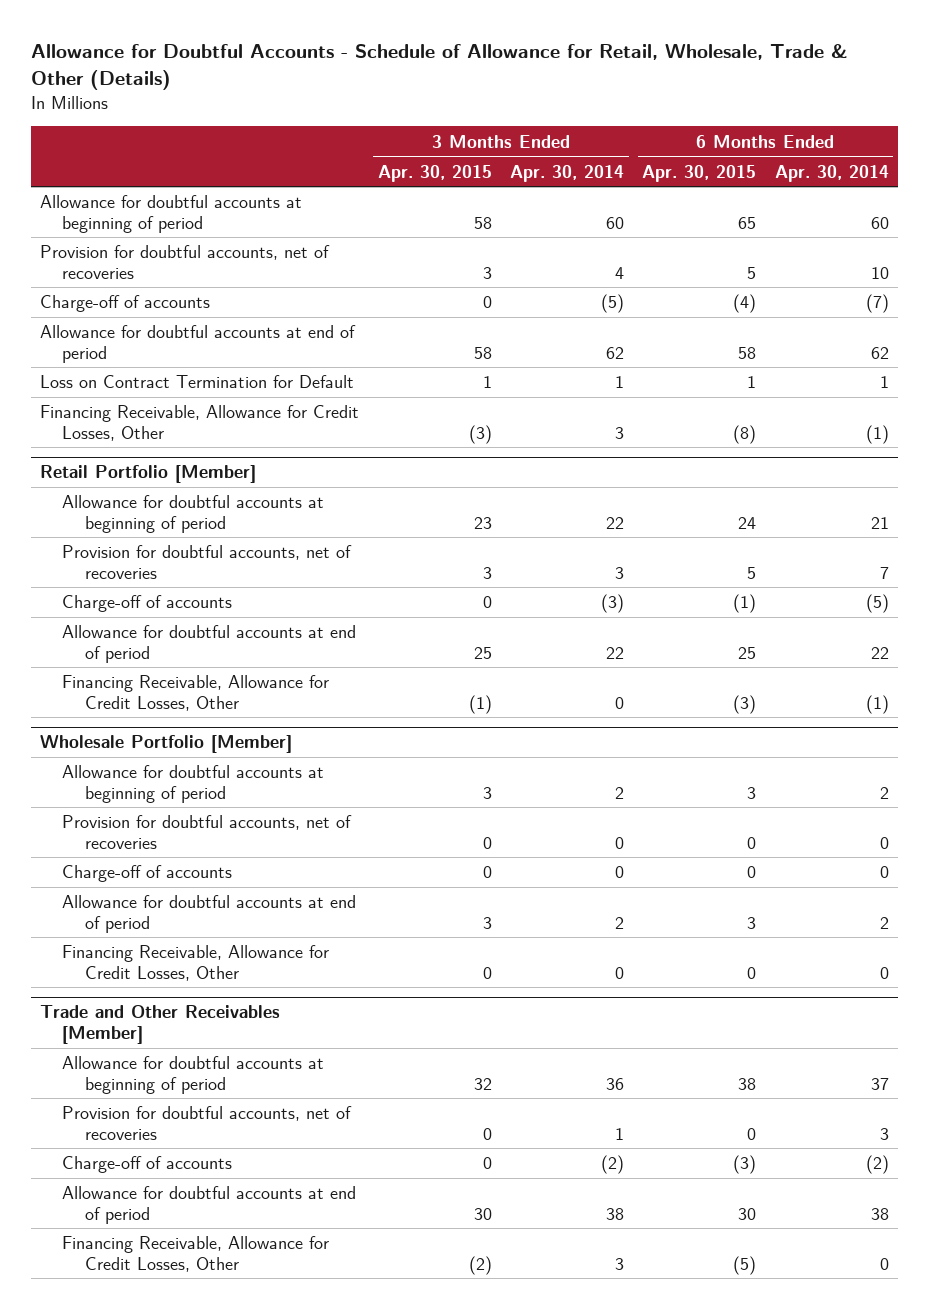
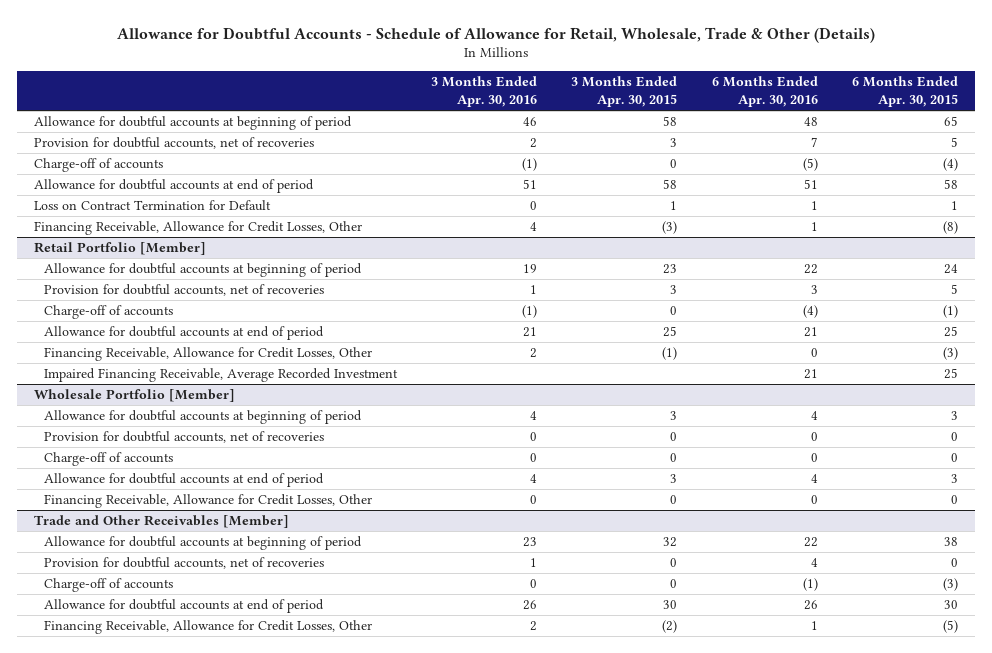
- | 3 Months Ended Apr. 30, 2015 | 3 Months Ended Apr. 30, 2014 | 6 Months Ended Apr. 30, 2015 | 6 Months Ended Apr. 30, 2014
+ | 3 Months Ended Apr. 30, 2016 | 3 Months Ended Apr. 30, 2015 | 6 Months Ended Apr. 30, 2016 | 6 Months Ended Apr. 30, 2015
@ Retail Portfolio [Member]
+ Impaired Financing Receivable, Average Recorded Investment | | | 21 | 25

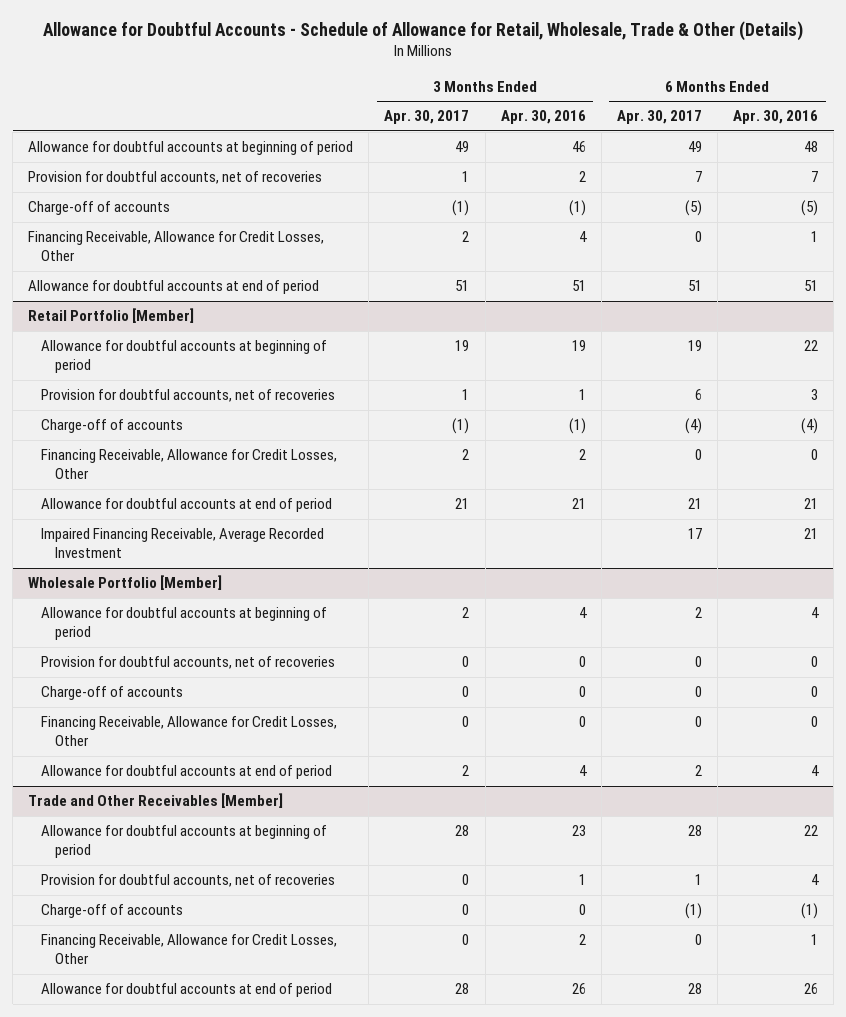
- | 3 Months Ended Apr. 30, 2016 | 3 Months Ended Apr. 30, 2015 | 6 Months Ended Apr. 30, 2016 | 6 Months Ended Apr. 30, 2015
+ | 3 Months Ended Apr. 30, 2017 | 3 Months Ended Apr. 30, 2016 | 6 Months Ended Apr. 30, 2017 | 6 Months Ended Apr. 30, 2016
- Loss on Contract Termination for Default | 0 | 1 | 1 | 1
moved down: Allowance for doubtful accounts at end of period | 51 | 51 | 51 | 51
@ Retail Portfolio [Member]
moved down: Allowance for doubtful accounts at end of period | 21 | 21 | 21 | 21
@ Wholesale Portfolio [Member]
moved down: Allowance for doubtful accounts at end of period | 2 | 4 | 2 | 4
@ Trade and Other Receivables [Member]
moved down: Allowance for doubtful accounts at end of period | 28 | 26 | 28 | 26

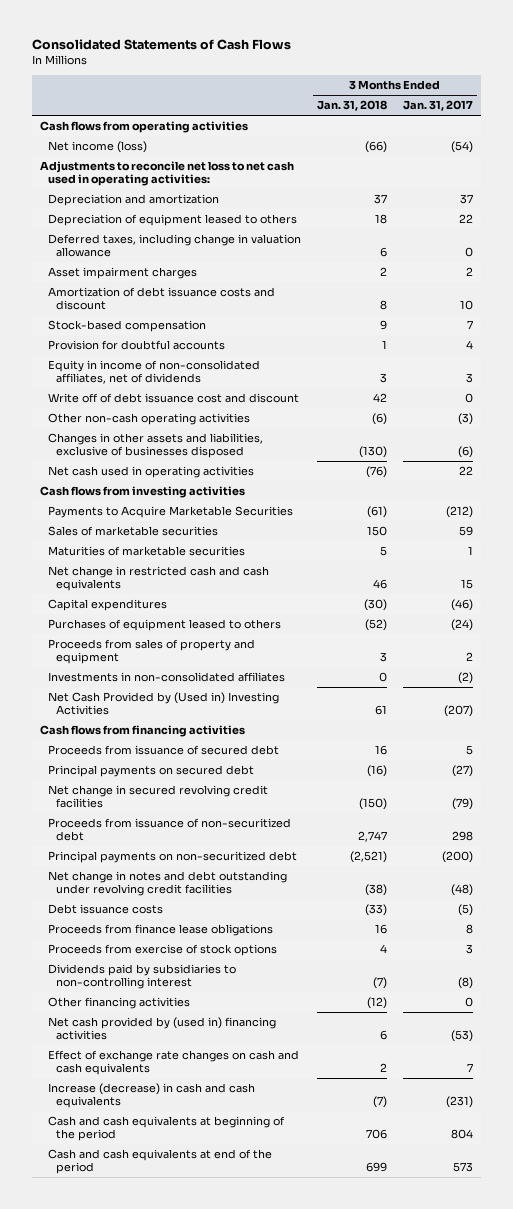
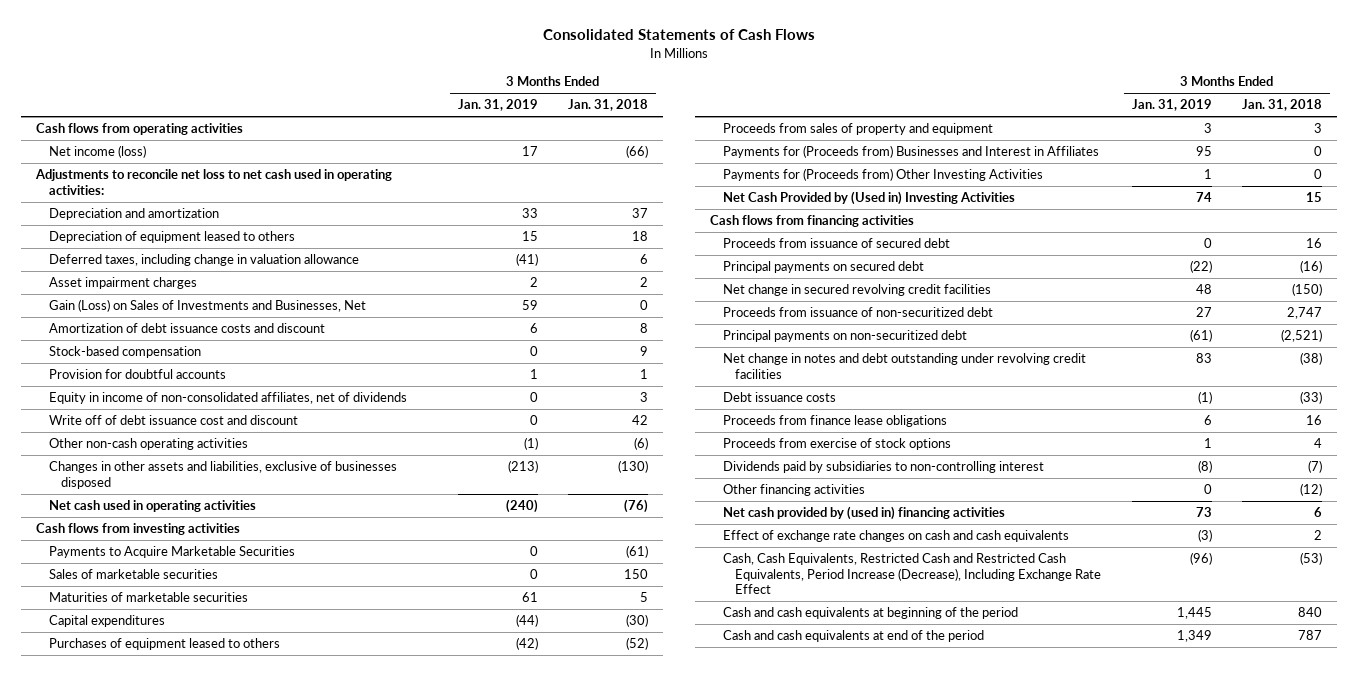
- | 3 Months Ended Jan. 31, 2018 | 3 Months Ended Jan. 31, 2017
+ | 3 Months Ended Jan. 31, 2019 | 3 Months Ended Jan. 31, 2018
+ Gain (Loss) on Sales of Investments and Businesses, Net | 59 | 0
- Net change in restricted cash and cash equivalents | 46 | 15
- Investments in non-consolidated affiliates | 0 | (2)
- Net Cash Provided by (Used in) Investing Activities | 61 | (207)
+ Payments for (Proceeds from) Businesses and Interest in Affiliates | 95 | 0
+ Payments for (Proceeds from) Other Investing Activities | 1 | 0
+ Net Cash Provided by (Used in) Investing Activities | 74 | 15
- Increase (decrease) in cash and cash equivalents | (7) | (231)
- Cash and cash equivalents at beginning of the period | 706 | 804
- Cash and cash equivalents at end of the period | 699 | 573
+ Cash, Cash Equivalents, Restricted Cash and Restricted Cash Equivalents, Period Increase (Decrease), Including Exchange Rate Effect | (96) | (53)
+ Cash and cash equivalents at beginning of the period | 1,445 | 840
+ Cash and cash equivalents at end of the period | 1,349 | 787

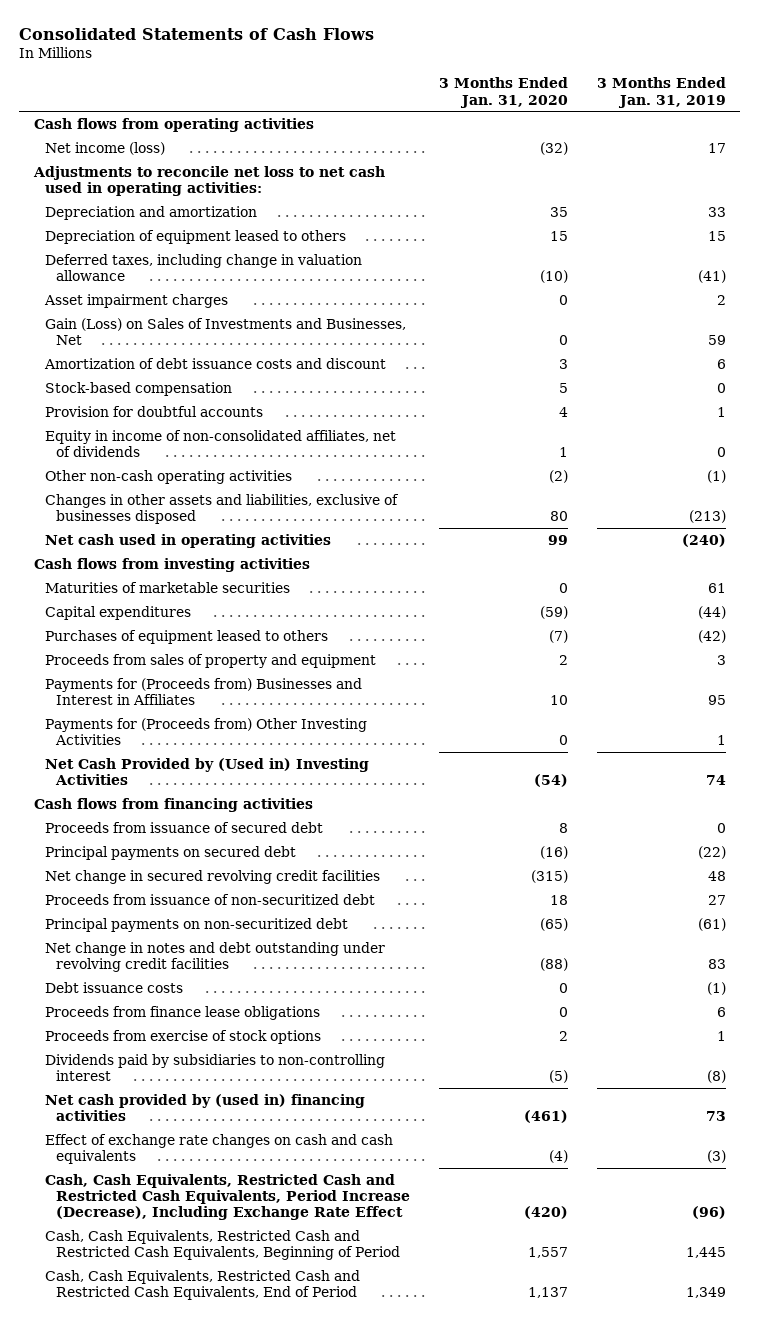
- | 3 Months Ended Jan. 31, 2019 | 3 Months Ended Jan. 31, 2018
+ | 3 Months Ended Jan. 31, 2020 | 3 Months Ended Jan. 31, 2019
- Write off of debt issuance cost and discount | 0 | 42
- Payments to Acquire Marketable Securities | 0 | (61)
- Sales of marketable securities | 0 | 150
- Other financing activities | 0 | (12)
- Cash and cash equivalents at beginning of the period | 1,445 | 840
- Cash and cash equivalents at end of the period | 1,349 | 787
+ Cash, Cash Equivalents, Restricted Cash and Restricted Cash Equivalents, Beginning of Period | 1,557 | 1,445
+ Cash, Cash Equivalents, Restricted Cash and Restricted Cash Equivalents, End of Period | 1,137 | 1,349

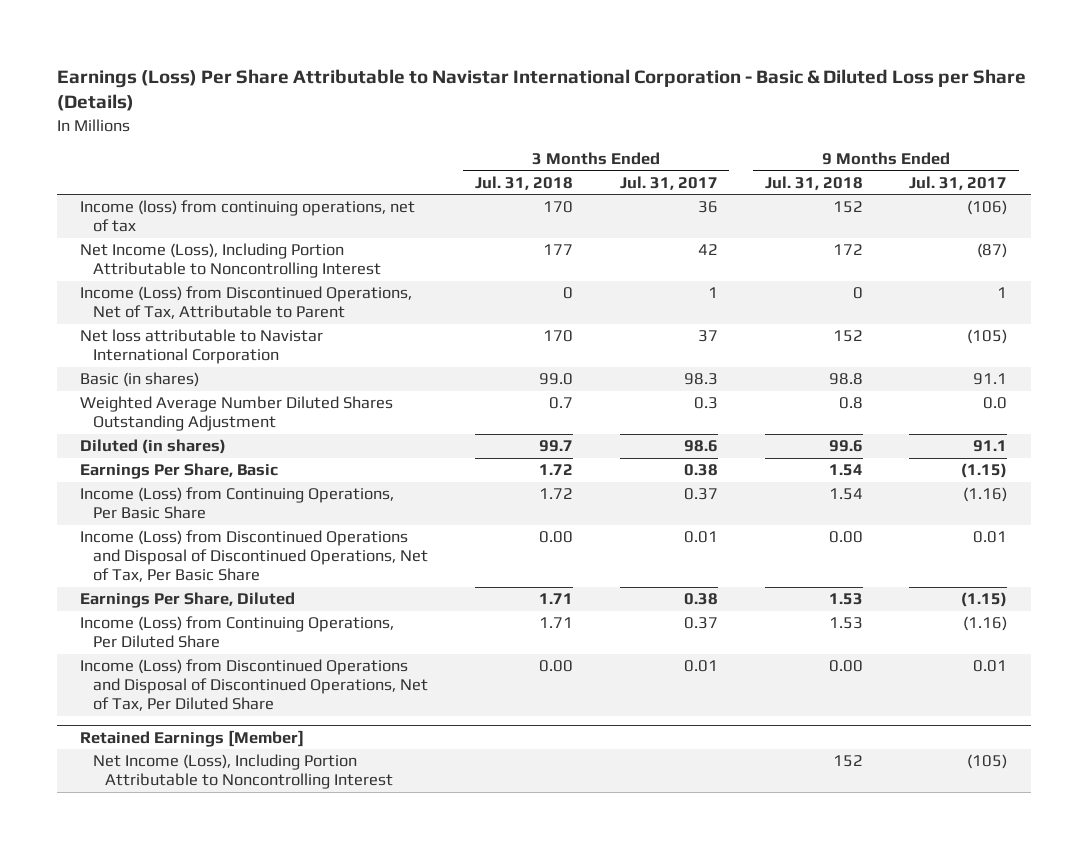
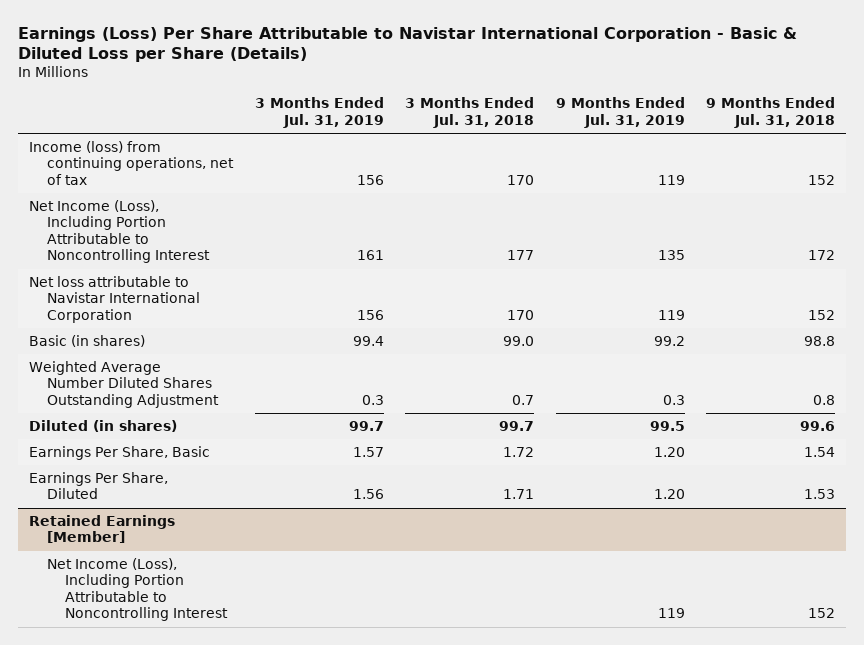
- | 3 Months Ended Jul. 31, 2018 | 3 Months Ended Jul. 31, 2017 | 9 Months Ended Jul. 31, 2018 | 9 Months Ended Jul. 31, 2017
+ | 3 Months Ended Jul. 31, 2019 | 3 Months Ended Jul. 31, 2018 | 9 Months Ended Jul. 31, 2019 | 9 Months Ended Jul. 31, 2018
- Income (Loss) from Discontinued Operations, Net of Tax, Attributable to Parent | 0 | 1 | 0 | 1
- Income (Loss) from Continuing Operations, Per Basic Share | 1.72 | 0.37 | 1.54 | (1.16)
- Income (Loss) from Discontinued Operations and Disposal of Discontinued Operations, Net of Tax, Per Basic Share | 0.00 | 0.01 | 0.00 | 0.01
- Income (Loss) from Continuing Operations, Per Diluted Share | 1.71 | 0.37 | 1.53 | (1.16)
- Income (Loss) from Discontinued Operations and Disposal of Discontinued Operations, Net of Tax, Per Diluted Share | 0.00 | 0.01 | 0.00 | 0.01

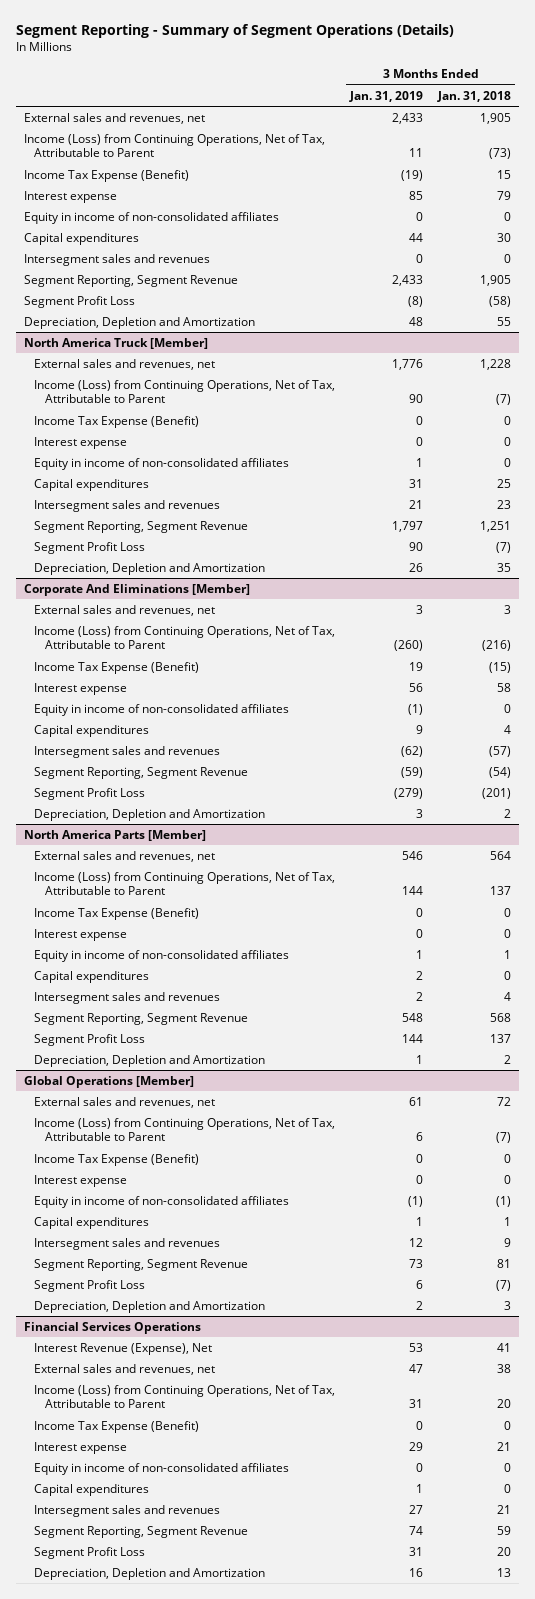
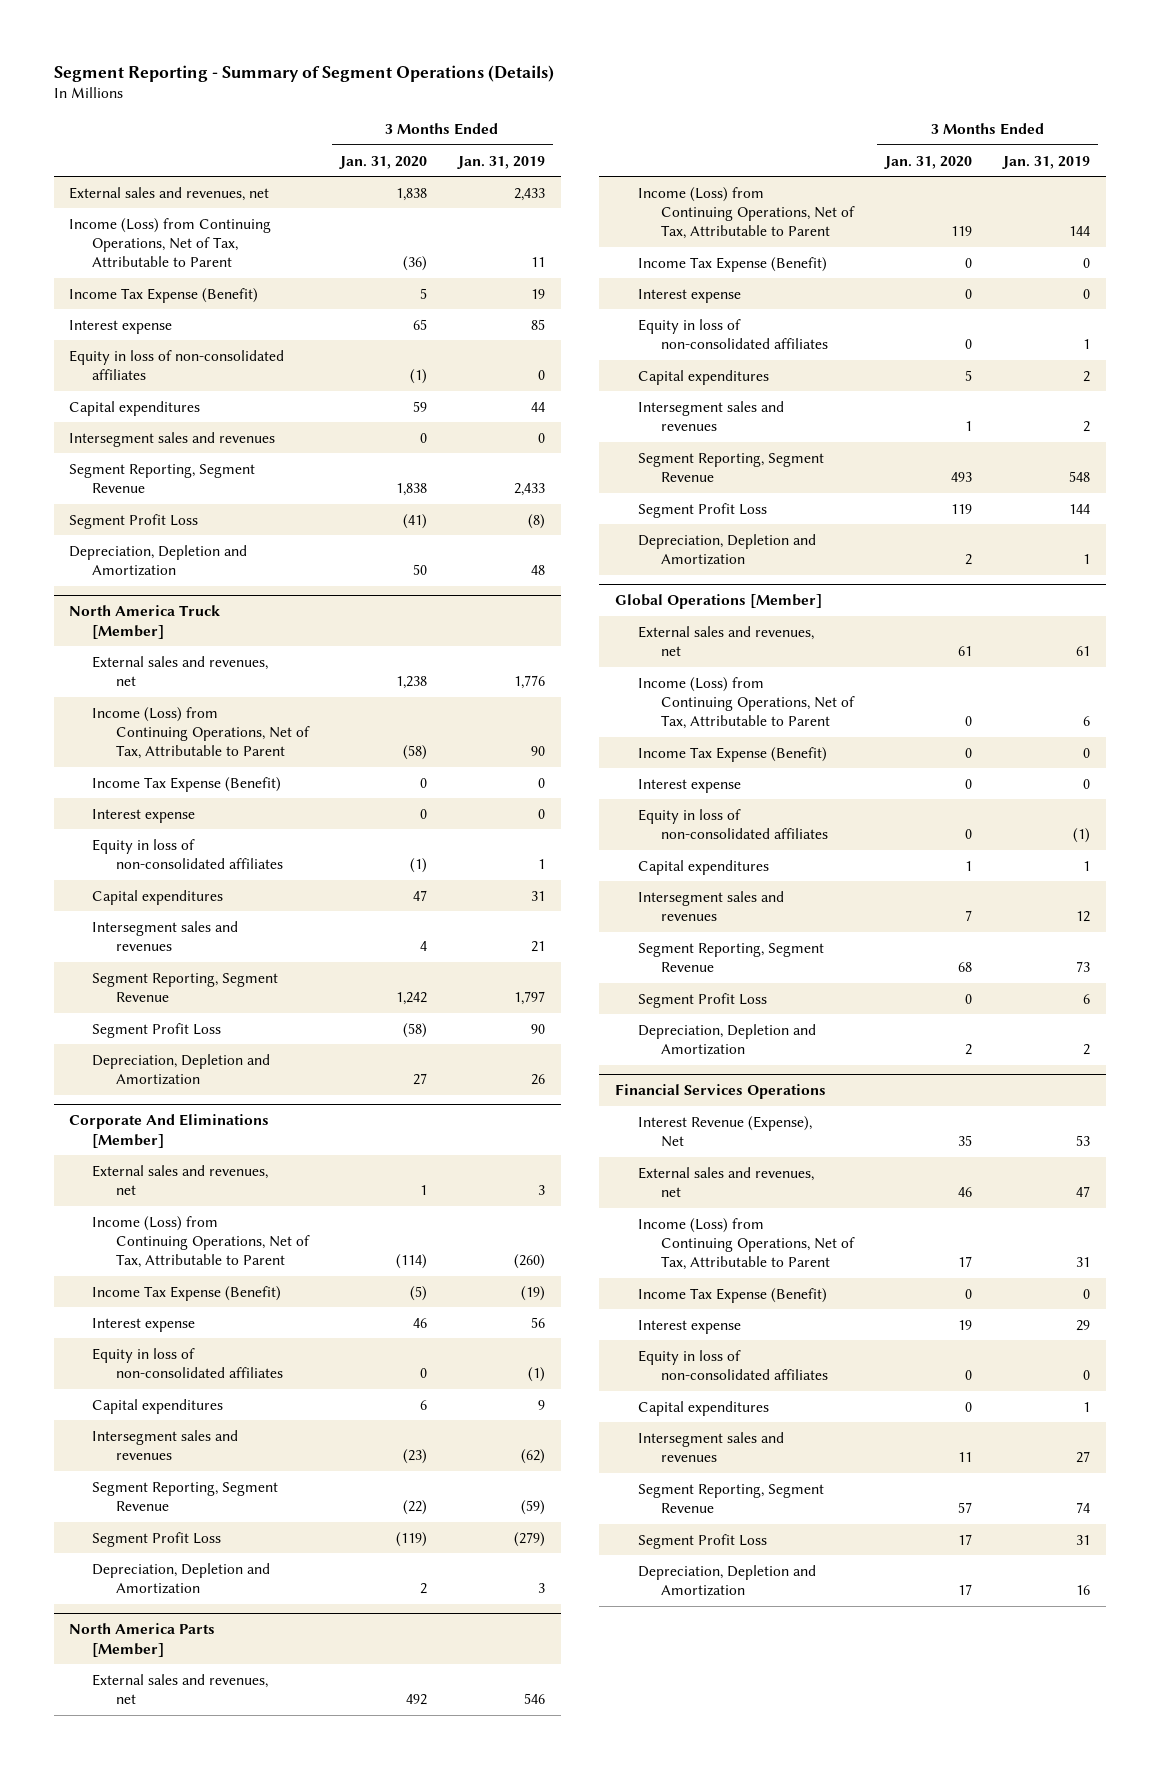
- | 3 Months Ended Jan. 31, 2019 | 3 Months Ended Jan. 31, 2018
+ | 3 Months Ended Jan. 31, 2020 | 3 Months Ended Jan. 31, 2019
- Income Tax Expense (Benefit) | (19) | 15
+ Income Tax Expense (Benefit) | 5 | 19
- Equity in income of non-consolidated affiliates | 0 | 0
+ Equity in loss of non-consolidated affiliates | (1) | 0
@ North America Truck [Member]
- Equity in income of non-consolidated affiliates | 1 | 0
+ Equity in loss of non-consolidated affiliates | (1) | 1
@ Corporate And Eliminations [Member]
- Income Tax Expense (Benefit) | 19 | (15)
+ Income Tax Expense (Benefit) | (5) | (19)
- Equity in income of non-consolidated affiliates | (1) | 0
+ Equity in loss of non-consolidated affiliates | 0 | (1)
@ North America Parts [Member]
- Equity in income of non-consolidated affiliates | 1 | 1
+ Equity in loss of non-consolidated affiliates | 0 | 1
@ Global Operations [Member]
- Equity in income of non-consolidated affiliates | (1) | (1)
+ Equity in loss of non-consolidated affiliates | 0 | (1)
@ Financial Services Operations
- Equity in income of non-consolidated affiliates | 0 | 0
+ Equity in loss of non-consolidated affiliates | 0 | 0

